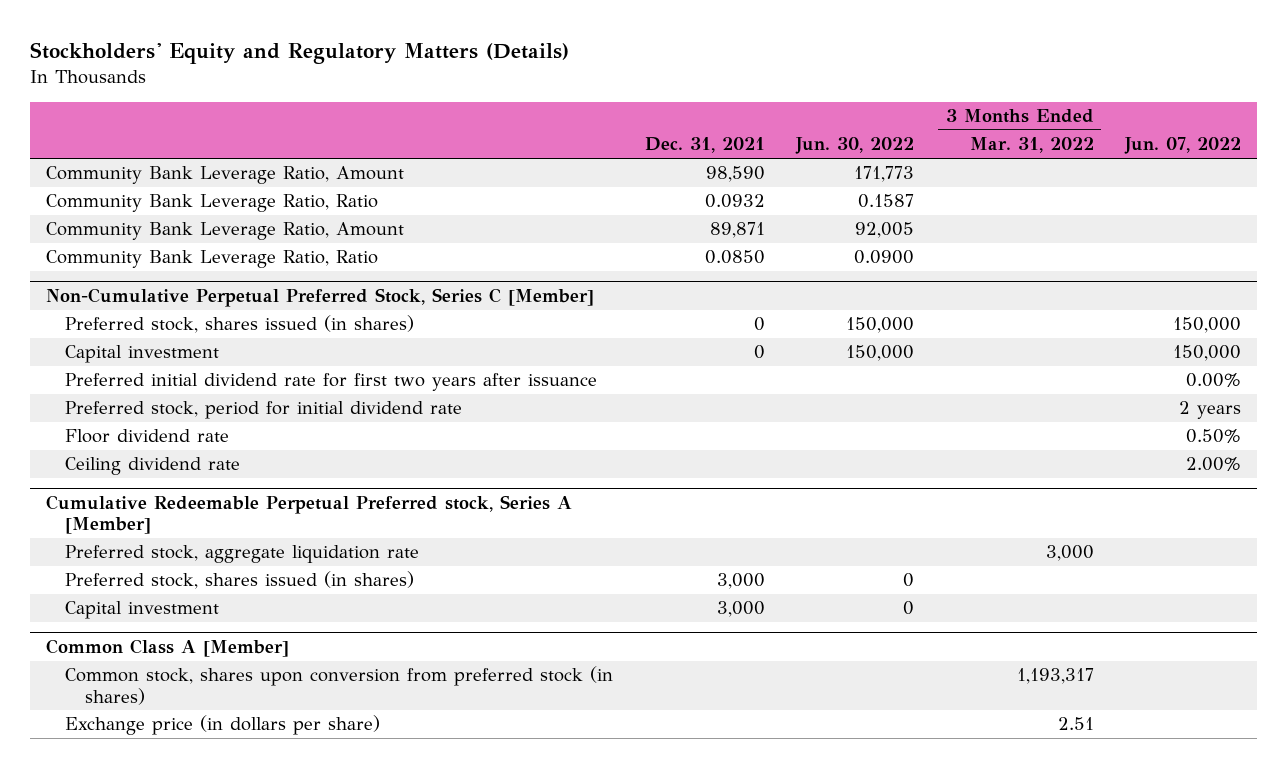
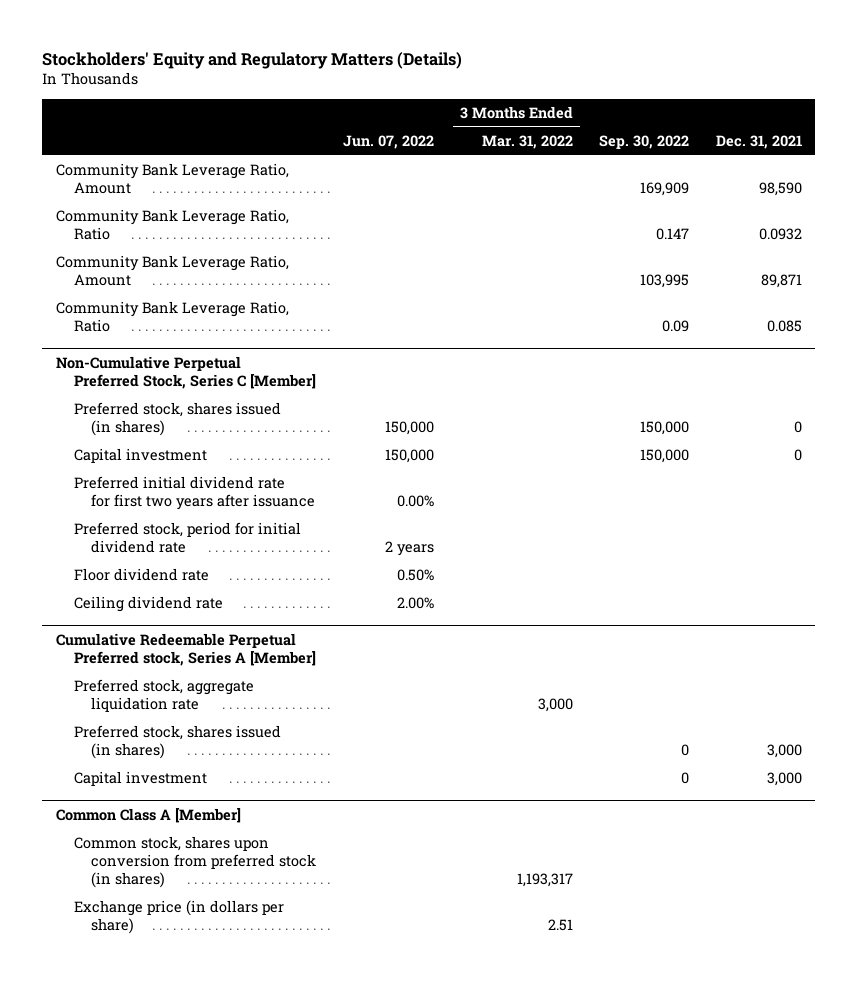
- | Dec. 31, 2021 | Jun. 30, 2022 | 3 Months Ended Mar. 31, 2022 | Jun. 07, 2022
+ | Jun. 07, 2022 | 3 Months Ended Mar. 31, 2022 | Sep. 30, 2022 | Dec. 31, 2021
- Community Bank Leverage Ratio, Ratio | 0.0850 | 0.0900 | |
+ Community Bank Leverage Ratio, Ratio | | | 0.09 | 0.085

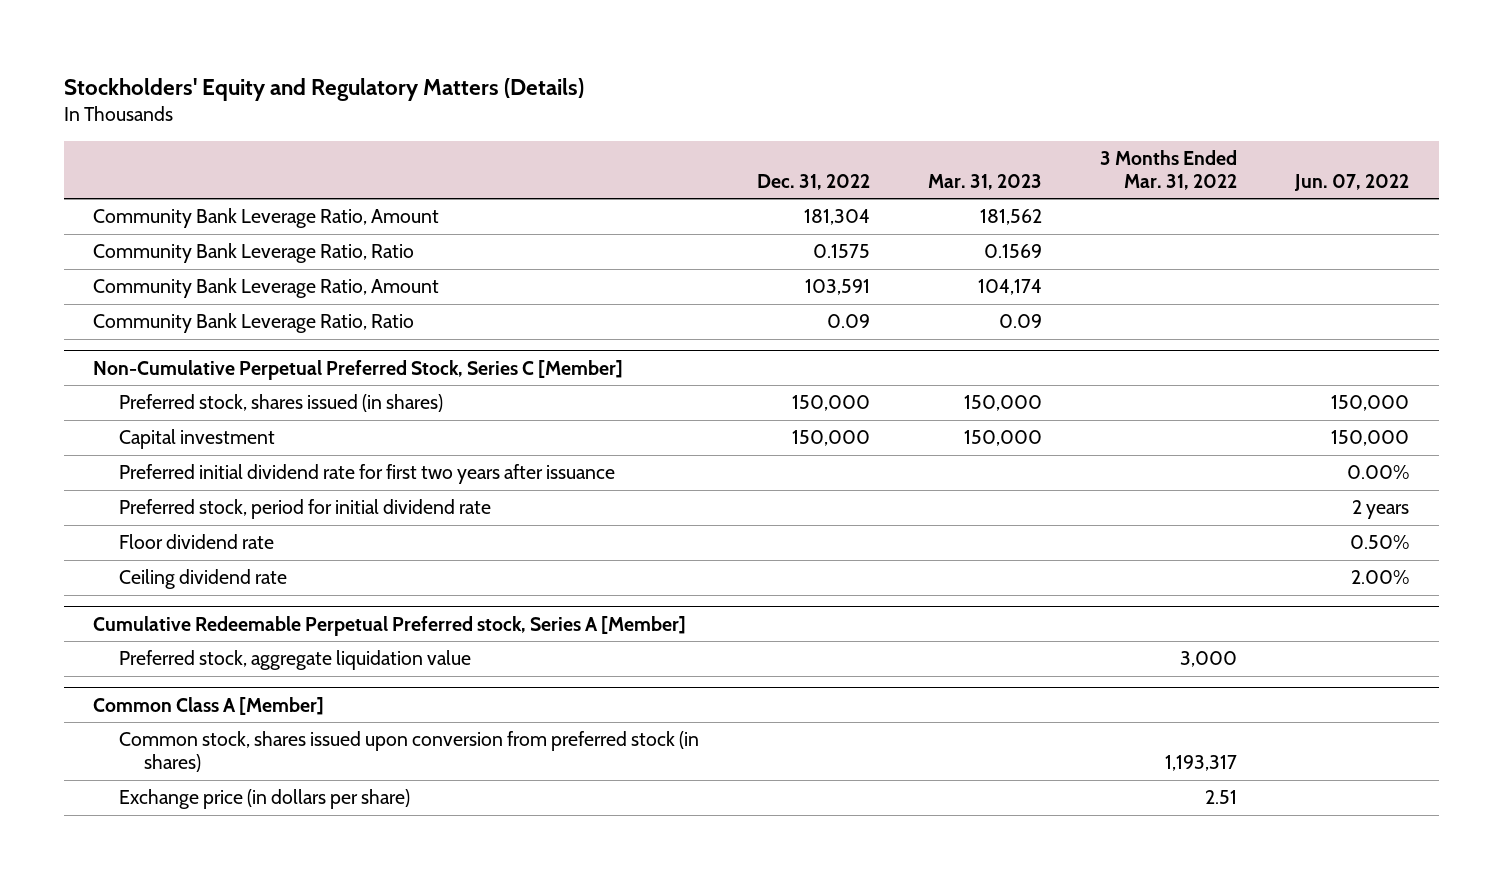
- | Jun. 07, 2022 | 3 Months Ended Mar. 31, 2022 | Sep. 30, 2022 | Dec. 31, 2021
+ | Dec. 31, 2022 | Mar. 31, 2023 | 3 Months Ended Mar. 31, 2022 | Jun. 07, 2022
@ Cumulative Redeemable Perpetual Preferred stock, Series A [Member]
- Preferred stock, aggregate liquidation rate | | 3,000 | |
- Preferred stock, shares issued (in shares) | | | 0 | 3,000
- Capital investment | | | 0 | 3,000
+ Preferred stock, aggregate liquidation value | | | 3,000 |
@ Common Class A [Member]
- Common stock, shares upon conversion from preferred stock (in shares) | | 1,193,317 | |
+ Common stock, shares issued upon conversion from preferred stock (in shares) | | | 1,193,317 |

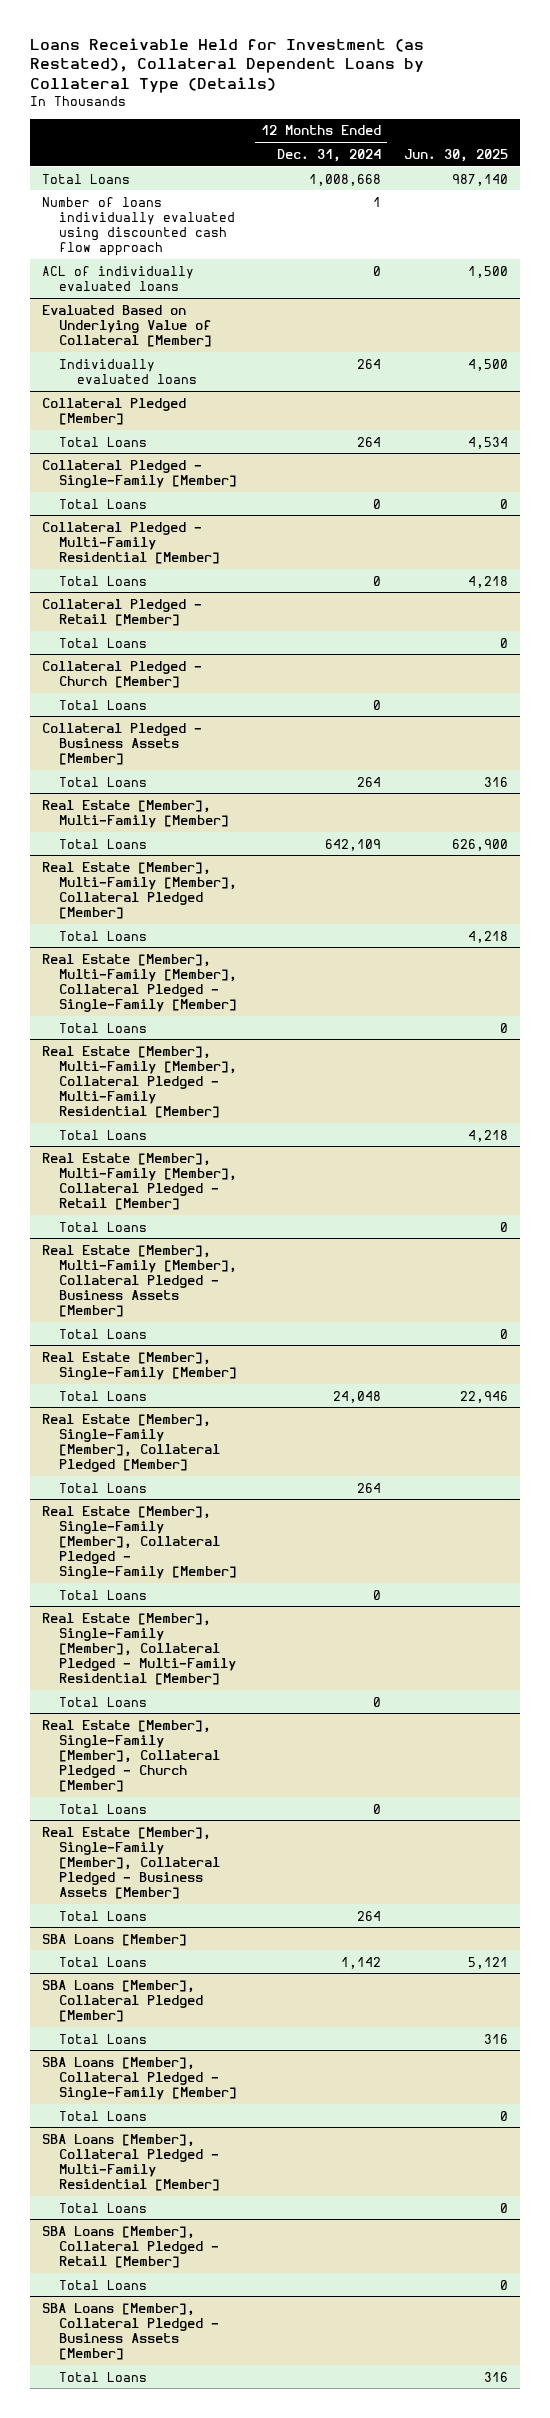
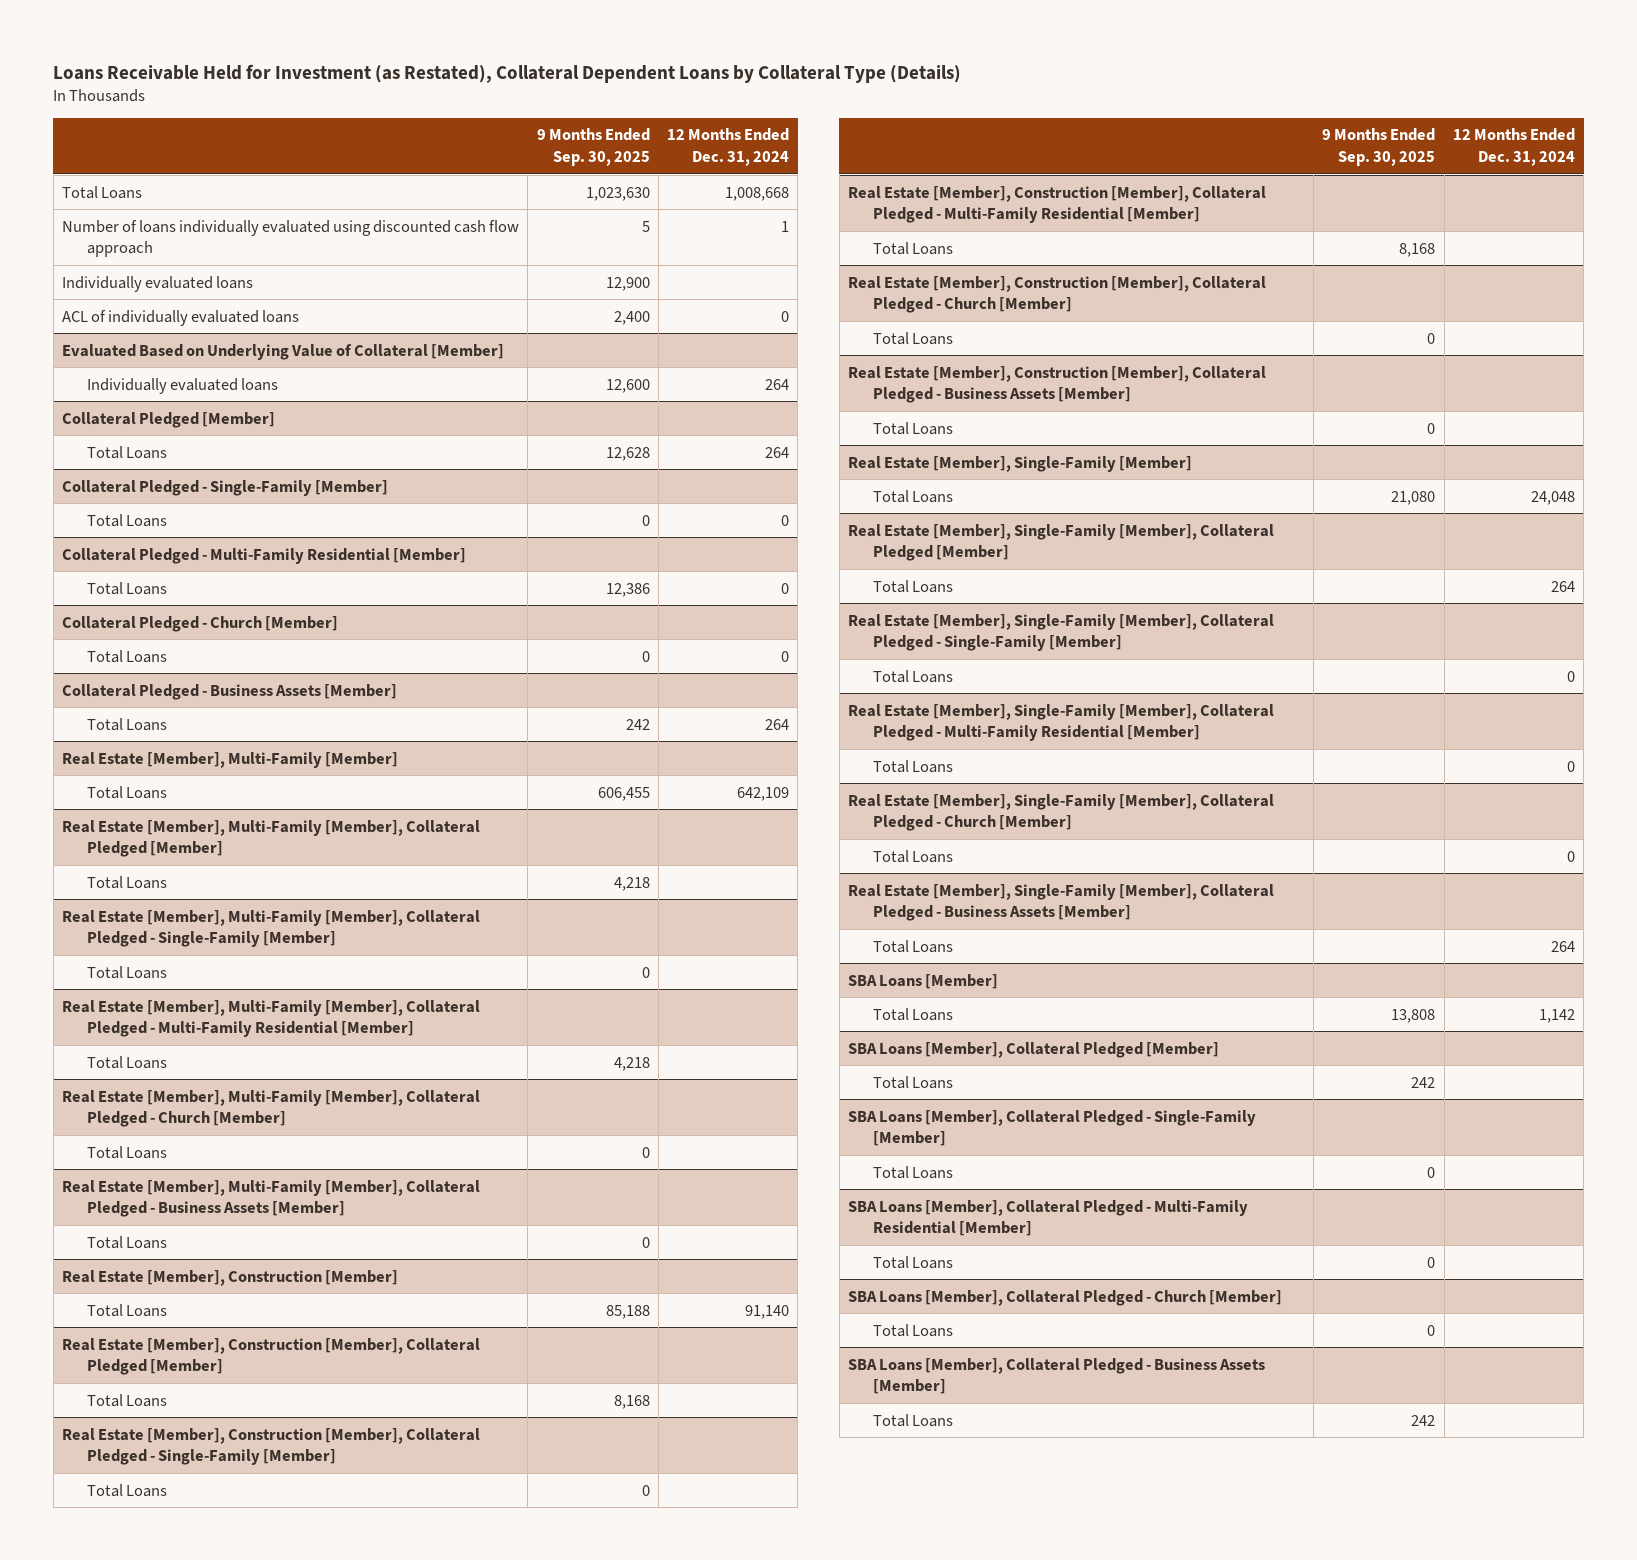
- | 12 Months Ended Dec. 31, 2024 | Jun. 30, 2025
+ | 9 Months Ended Sep. 30, 2025 | 12 Months Ended Dec. 31, 2024
+ Individually evaluated loans | 12,900 |
- Collateral Pledged - Retail [Member]
- Total Loans | | 0
- Real Estate [Member], Multi-Family [Member], Collateral Pledged - Retail [Member]
+ Real Estate [Member], Multi-Family [Member], Collateral Pledged - Church [Member]
+ Real Estate [Member], Construction [Member]
+ Total Loans | 85,188 | 91,140
+ Real Estate [Member], Construction [Member], Collateral Pledged [Member]
+ Total Loans | 8,168 |
+ Real Estate [Member], Construction [Member], Collateral Pledged - Single-Family [Member]
+ Total Loans | 0 |
+ Real Estate [Member], Construction [Member], Collateral Pledged - Multi-Family Residential [Member]
+ Total Loans | 8,168 |
+ Real Estate [Member], Construction [Member], Collateral Pledged - Church [Member]
+ Total Loans | 0 |
+ Real Estate [Member], Construction [Member], Collateral Pledged - Business Assets [Member]
+ Total Loans | 0 |
- SBA Loans [Member], Collateral Pledged - Retail [Member]
+ SBA Loans [Member], Collateral Pledged - Church [Member]

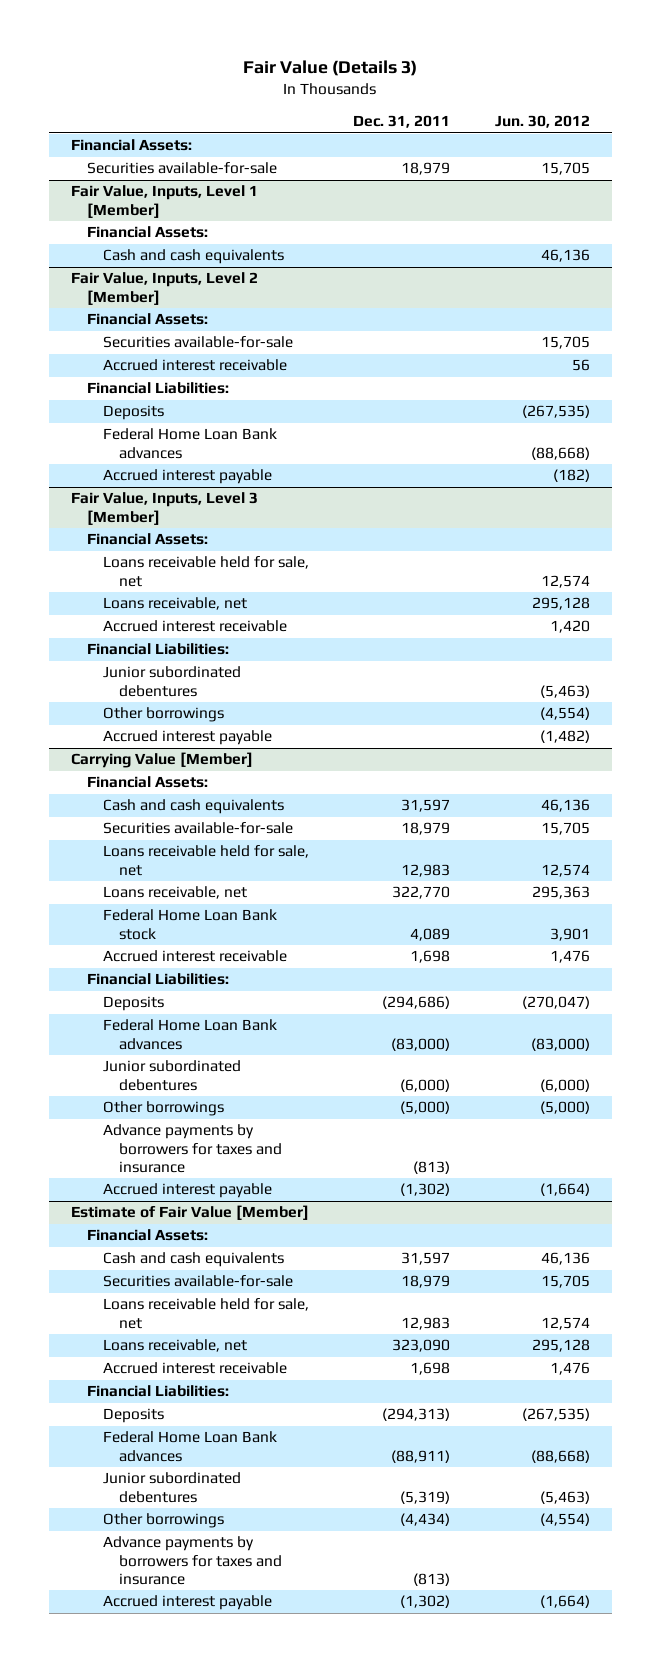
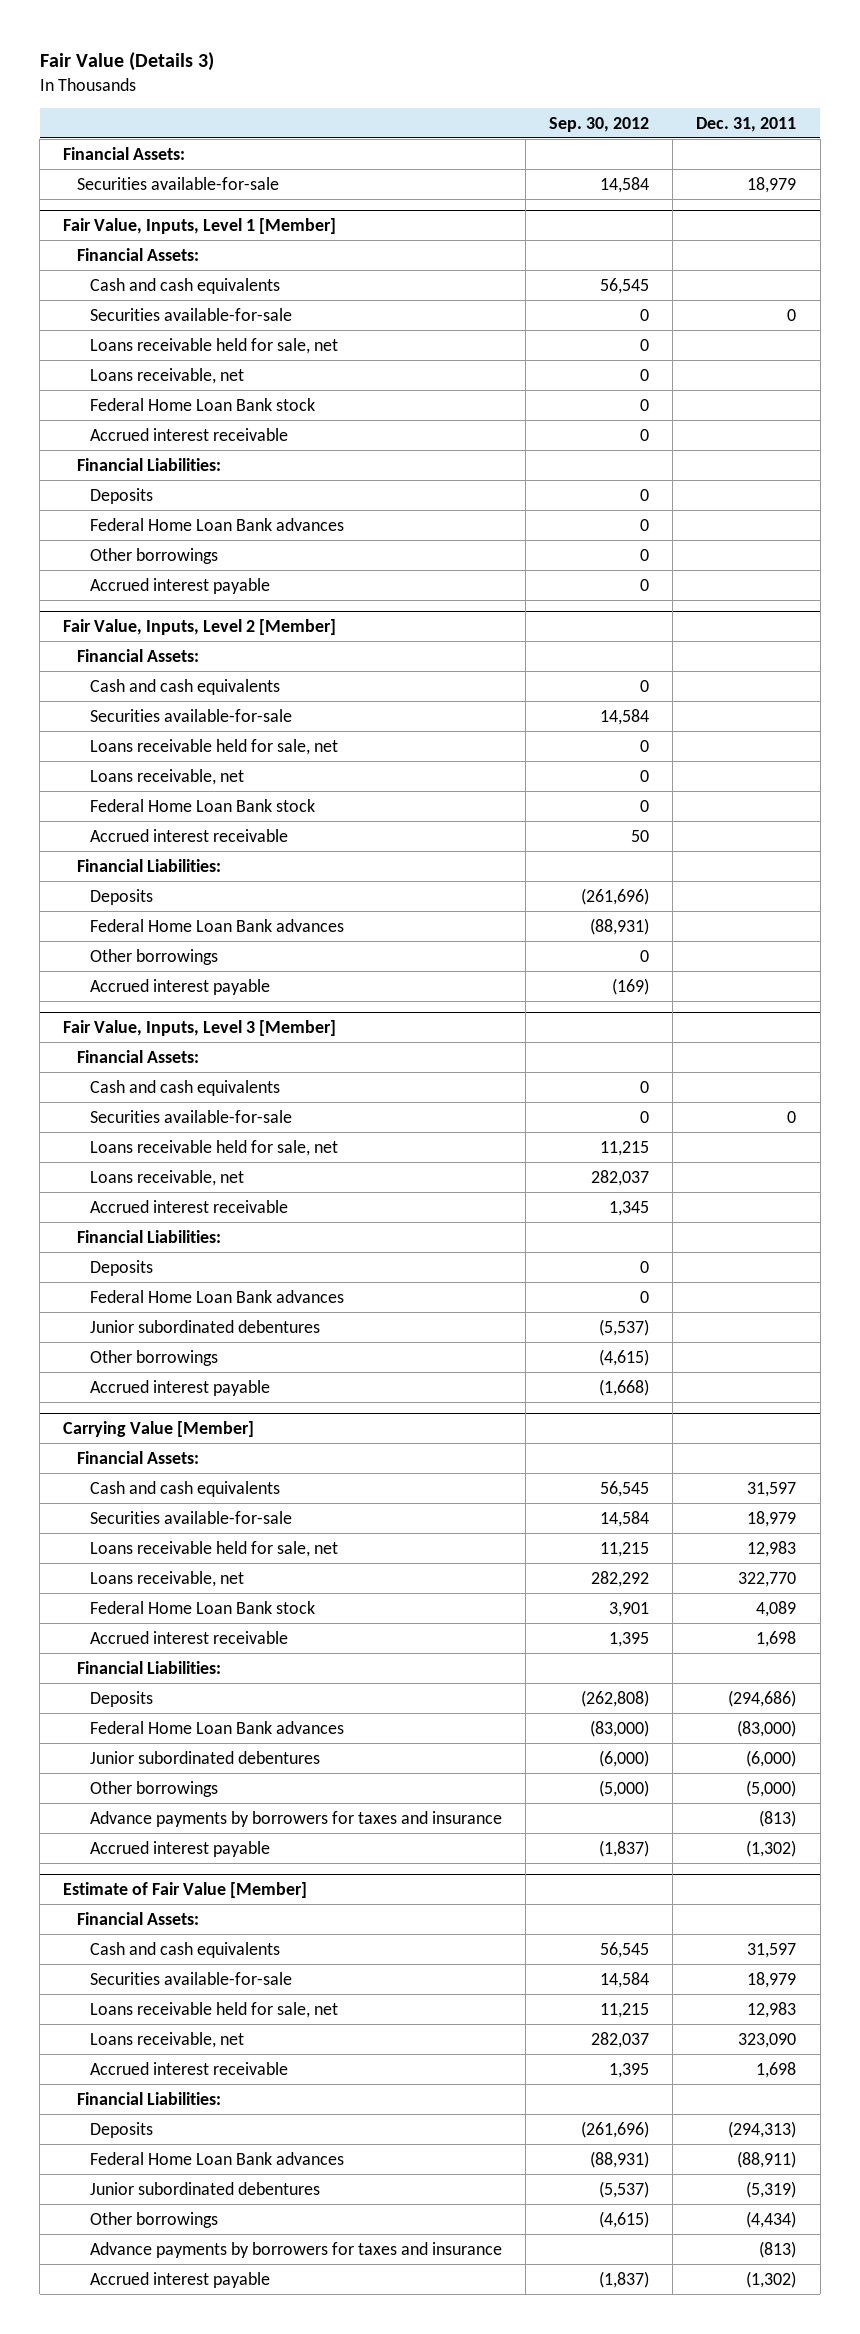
- | Dec. 31, 2011 | Jun. 30, 2012
+ | Sep. 30, 2012 | Dec. 31, 2011
@ Fair Value, Inputs, Level 1 [Member]
+ Securities available-for-sale | 0 | 0
+ Loans receivable held for sale, net | 0 |
+ Loans receivable, net | 0 |
+ Federal Home Loan Bank stock | 0 |
+ Accrued interest receivable | 0 |
+ Financial Liabilities:
+ Deposits | 0 |
+ Federal Home Loan Bank advances | 0 |
+ Other borrowings | 0 |
+ Accrued interest payable | 0 |
@ Fair Value, Inputs, Level 2 [Member]
+ Cash and cash equivalents | 0 |
+ Loans receivable held for sale, net | 0 |
+ Loans receivable, net | 0 |
+ Federal Home Loan Bank stock | 0 |
+ Other borrowings | 0 |
@ Fair Value, Inputs, Level 3 [Member]
+ Cash and cash equivalents | 0 |
+ Securities available-for-sale | 0 | 0
+ Deposits | 0 |
+ Federal Home Loan Bank advances | 0 |

